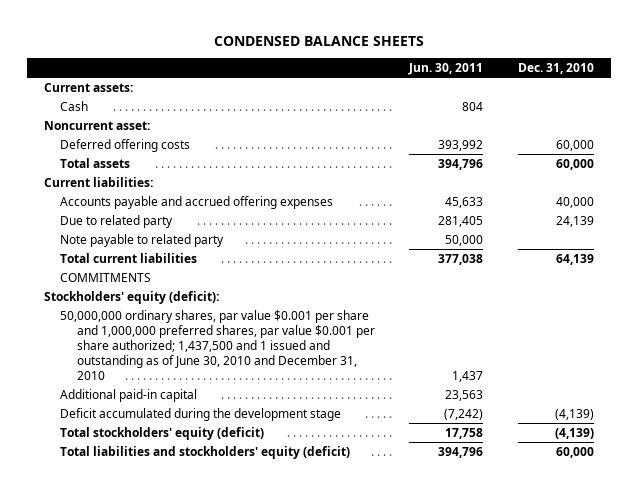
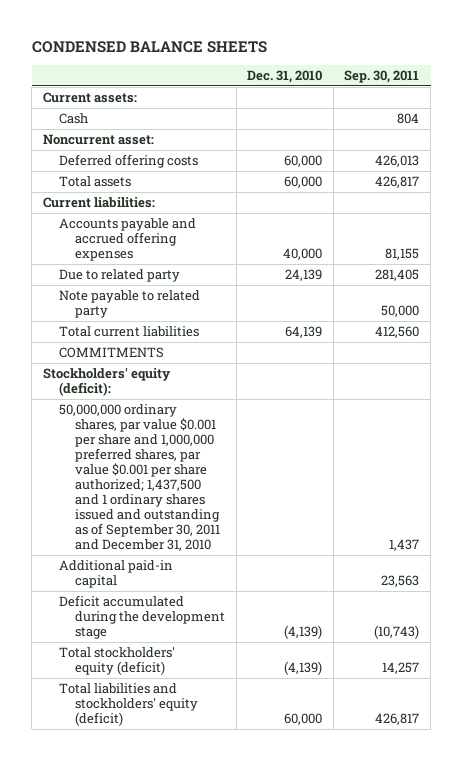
- | Jun. 30, 2011 | Dec. 31, 2010
+ | Dec. 31, 2010 | Sep. 30, 2011
- 50,000,000 ordinary shares, par value $0.001 per share and 1,000,000 preferred shares, par value $0.001 per share authorized; 1,437,500 and 1 issued and outstanding as of June 30, 2010 and December 31, 2010 | 1,437 |
+ 50,000,000 ordinary shares, par value $0.001 per share and 1,000,000 preferred shares, par value $0.001 per share authorized; 1,437,500 and 1 ordinary shares issued and outstanding as of September 30, 2011 and December 31, 2010 | | 1,437

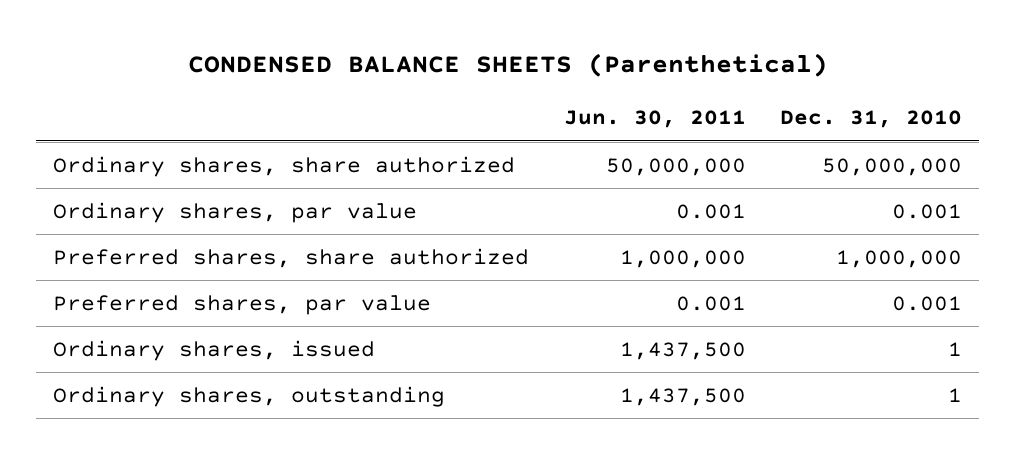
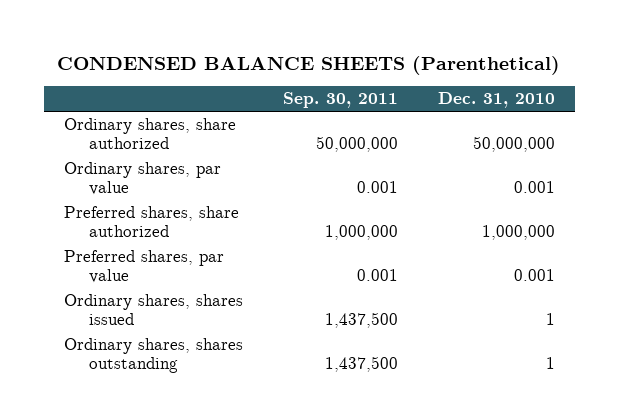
- | Jun. 30, 2011 | Dec. 31, 2010
+ | Sep. 30, 2011 | Dec. 31, 2010
- Ordinary shares, issued | 1,437,500 | 1
- Ordinary shares, outstanding | 1,437,500 | 1
+ Ordinary shares, shares issued | 1,437,500 | 1
+ Ordinary shares, shares outstanding | 1,437,500 | 1

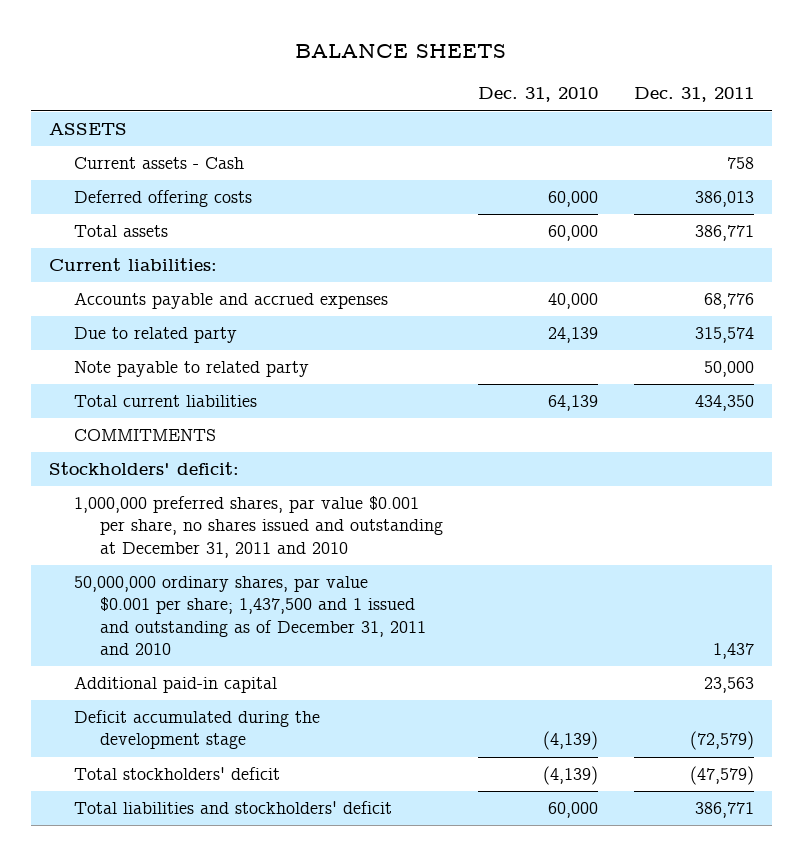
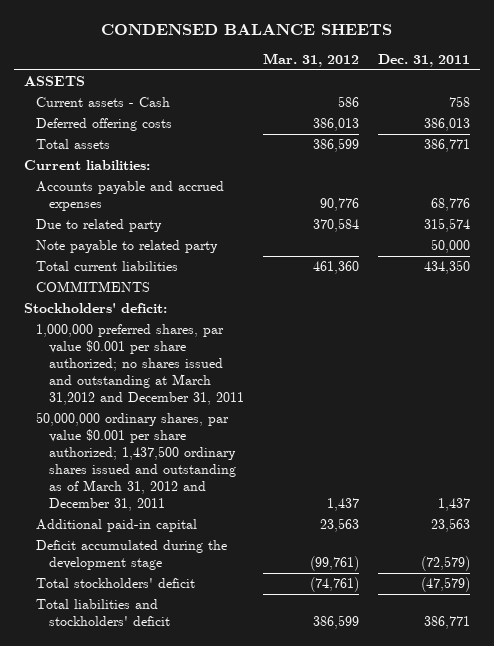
- BALANCE SHEETS
+ CONDENSED BALANCE SHEETS
- | Dec. 31, 2010 | Dec. 31, 2011
+ | Mar. 31, 2012 | Dec. 31, 2011
- 1,000,000 preferred shares, par value $0.001 per share, no shares issued and outstanding at December 31, 2011 and 2010
- 50,000,000 ordinary shares, par value $0.001 per share; 1,437,500 and 1 issued and outstanding as of December 31, 2011 and 2010 | | 1,437
+ 1,000,000 preferred shares, par value $0.001 per share authorized; no shares issued and outstanding at March 31,2012 and December 31, 2011
+ 50,000,000 ordinary shares, par value $0.001 per share authorized; 1,437,500 ordinary shares issued and outstanding as of March 31, 2012 and December 31, 2011 | 1,437 | 1,437

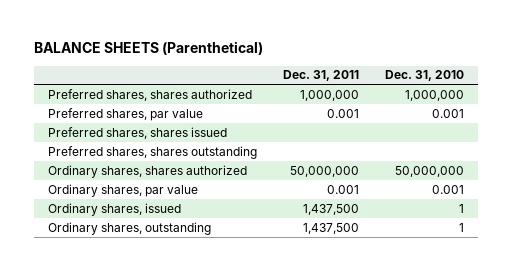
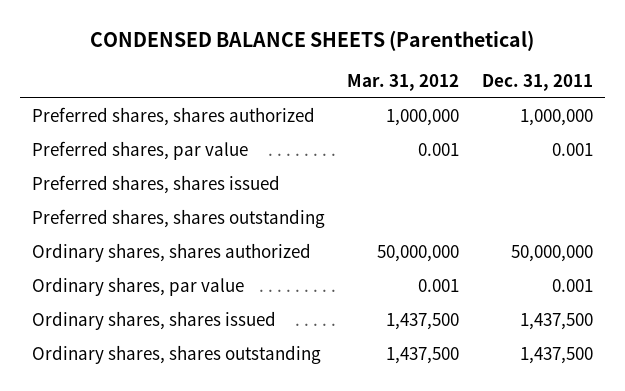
- BALANCE SHEETS (Parenthetical)
+ CONDENSED BALANCE SHEETS (Parenthetical)
- | Dec. 31, 2011 | Dec. 31, 2010
+ | Mar. 31, 2012 | Dec. 31, 2011
- Ordinary shares, issued | 1,437,500 | 1
- Ordinary shares, outstanding | 1,437,500 | 1
+ Ordinary shares, shares issued | 1,437,500 | 1,437,500
+ Ordinary shares, shares outstanding | 1,437,500 | 1,437,500

